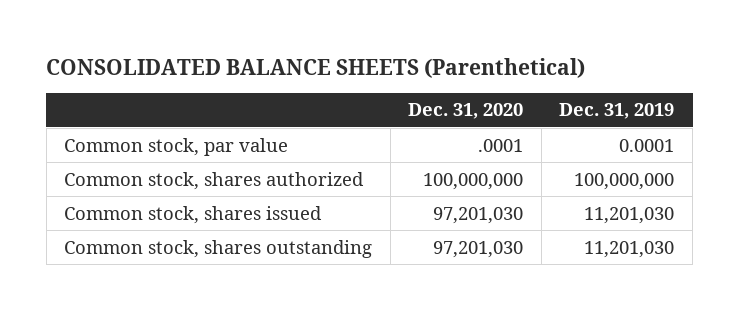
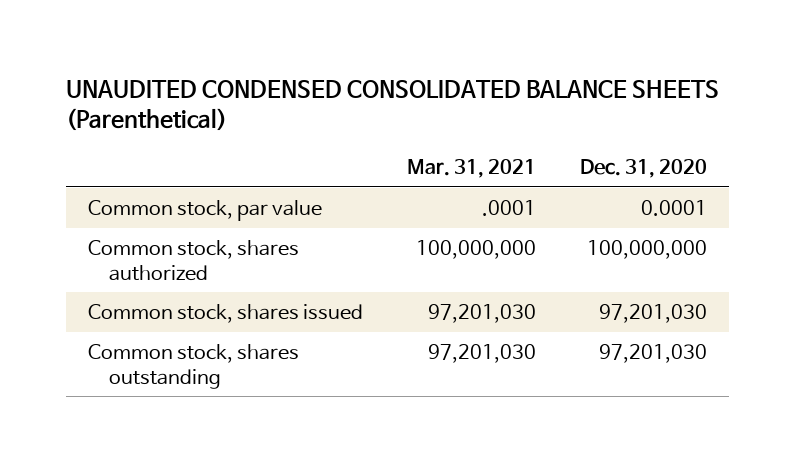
- CONSOLIDATED BALANCE SHEETS (Parenthetical)
+ UNAUDITED CONDENSED CONSOLIDATED BALANCE SHEETS (Parenthetical)
- | Dec. 31, 2020 | Dec. 31, 2019
+ | Mar. 31, 2021 | Dec. 31, 2020
- Common stock, par value | .0001 | 0.0001
+ Common stock, par value | .0001 | 0.0001

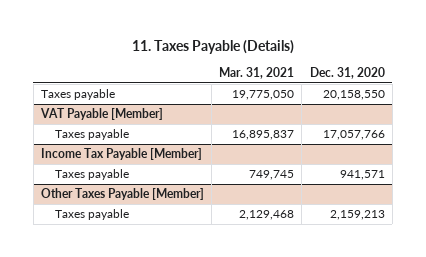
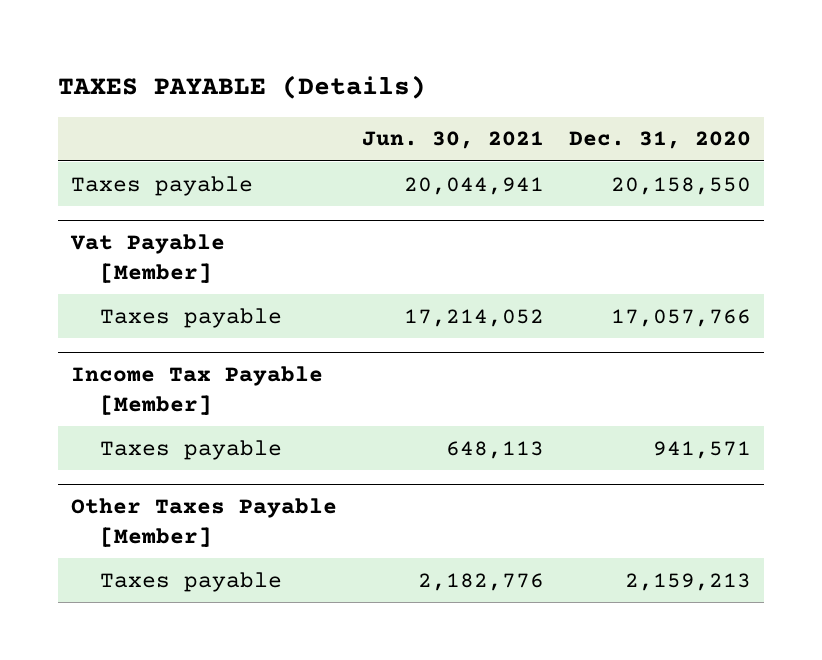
- 11. Taxes Payable (Details)
+ TAXES PAYABLE (Details)
- | Mar. 31, 2021 | Dec. 31, 2020
+ | Jun. 30, 2021 | Dec. 31, 2020
- VAT Payable [Member]
+ Vat Payable [Member]

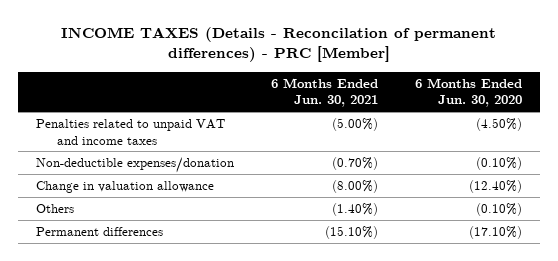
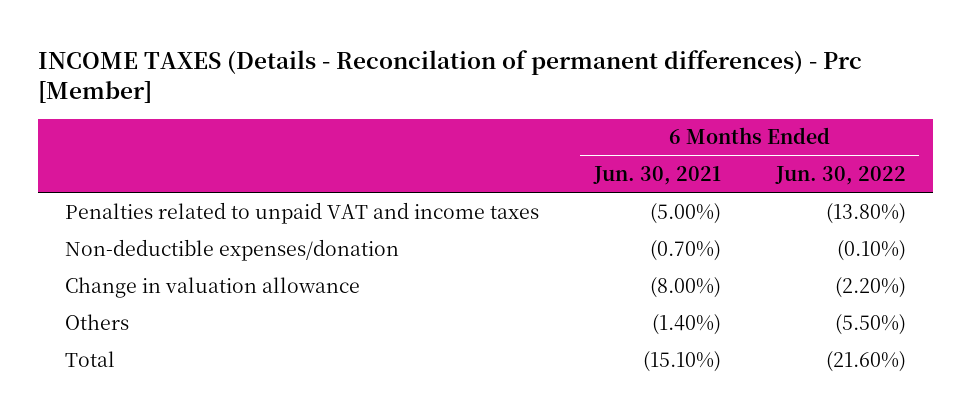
- INCOME TAXES (Details - Reconcilation of permanent differences) - PRC [Member]
+ INCOME TAXES (Details - Reconcilation of permanent differences) - Prc [Member]
- | 6 Months Ended Jun. 30, 2021 | 6 Months Ended Jun. 30, 2020
+ | 6 Months Ended Jun. 30, 2021 | 6 Months Ended Jun. 30, 2022
- Permanent differences | (15.10%) | (17.10%)
+ Total | (15.10%) | (21.60%)

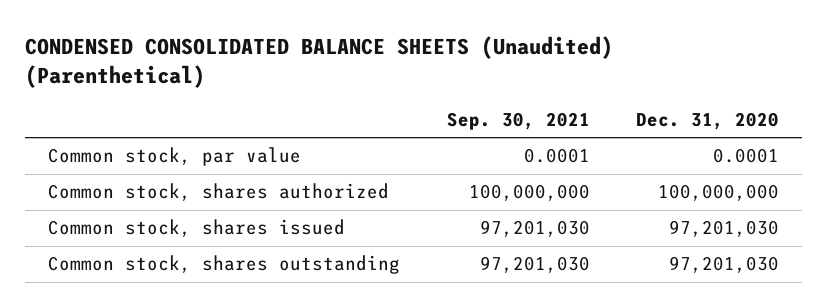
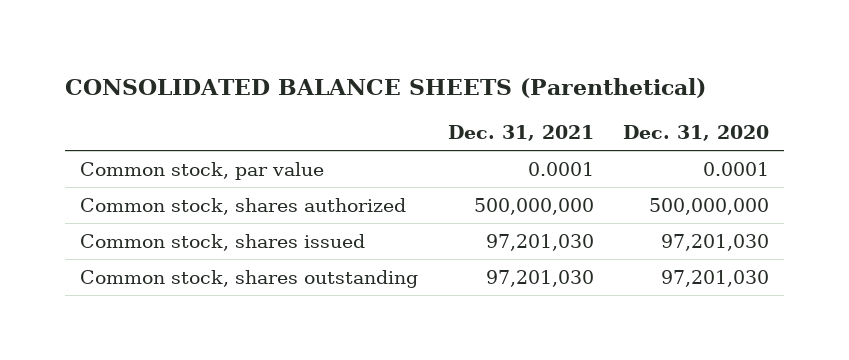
- CONDENSED CONSOLIDATED BALANCE SHEETS (Unaudited) (Parenthetical)
+ CONSOLIDATED BALANCE SHEETS (Parenthetical)
- | Sep. 30, 2021 | Dec. 31, 2020
+ | Dec. 31, 2021 | Dec. 31, 2020
- Common stock, shares authorized | 100,000,000 | 100,000,000
+ Common stock, shares authorized | 500,000,000 | 500,000,000

